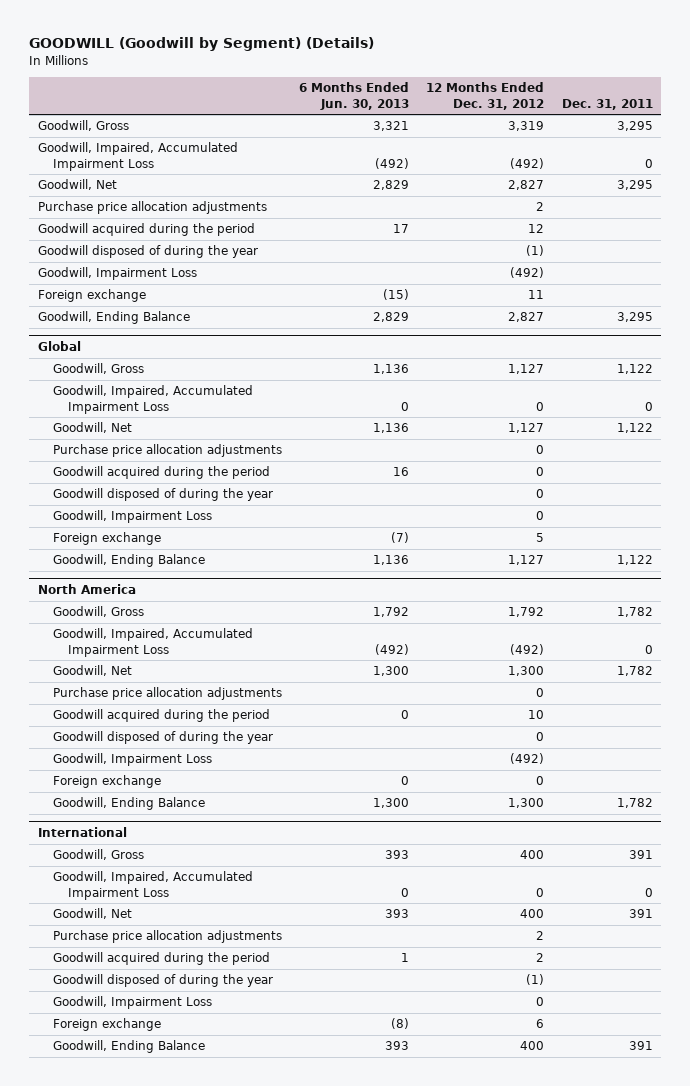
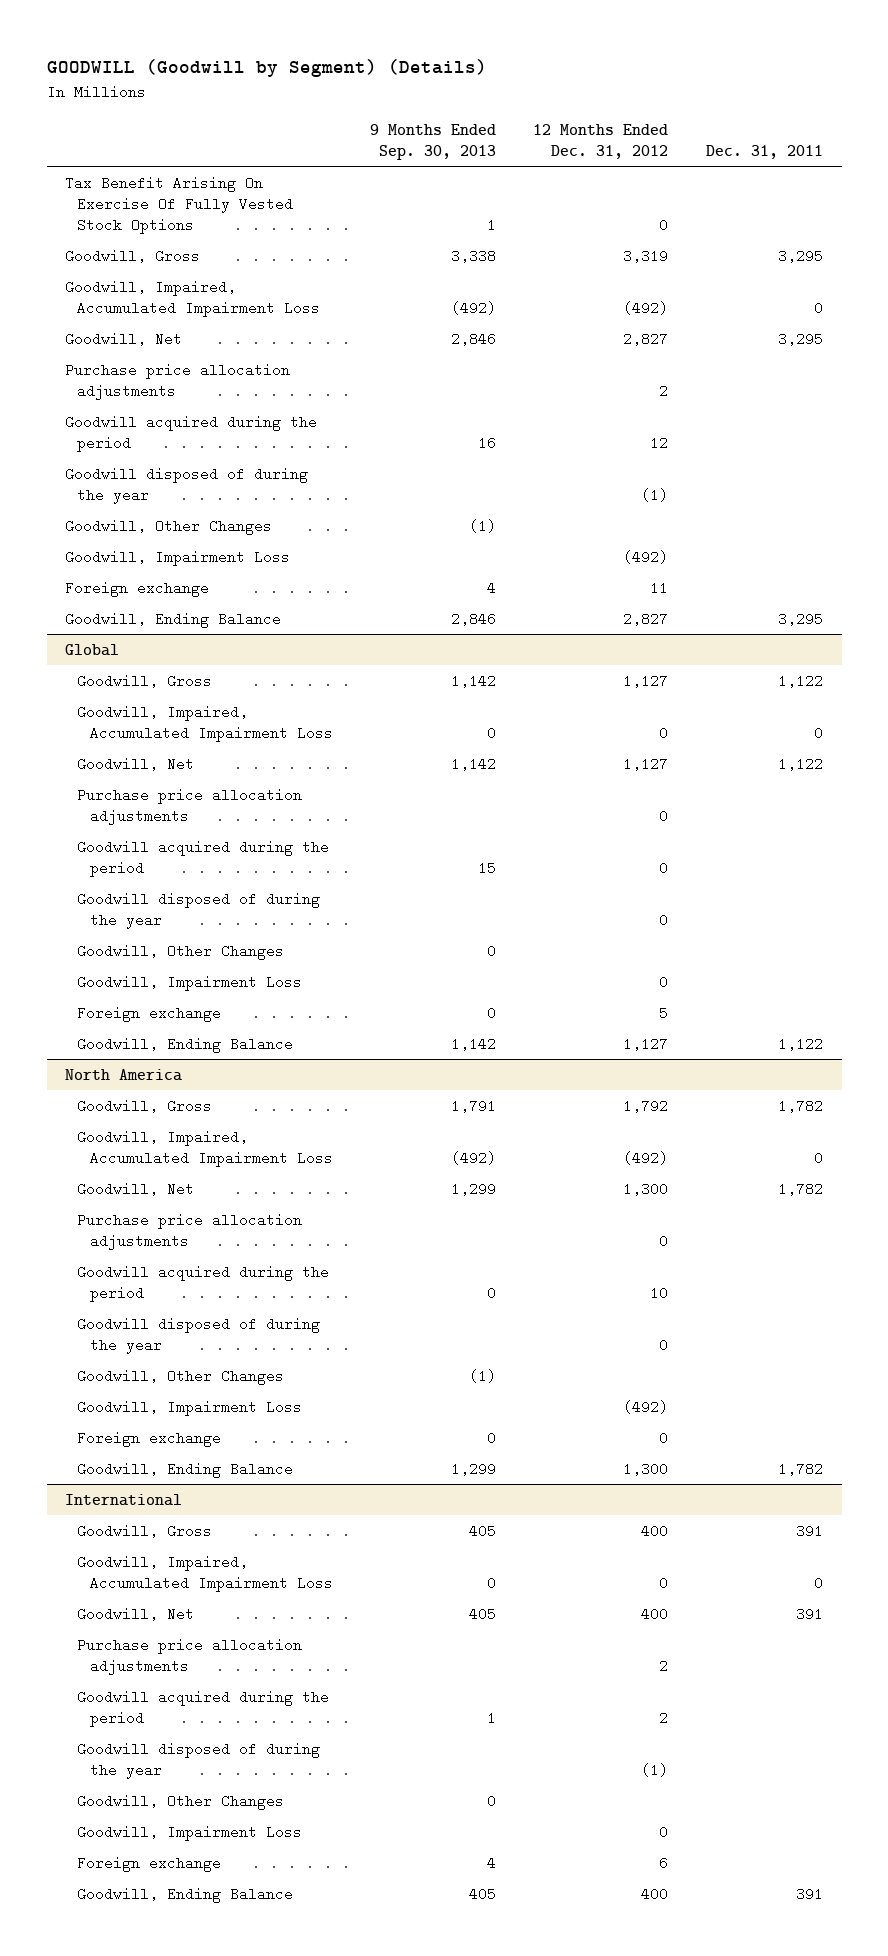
- | 6 Months Ended Jun. 30, 2013 | 12 Months Ended Dec. 31, 2012 | Dec. 31, 2011
+ | 9 Months Ended Sep. 30, 2013 | 12 Months Ended Dec. 31, 2012 | Dec. 31, 2011
+ Tax Benefit Arising On Exercise Of Fully Vested Stock Options | 1 | 0 |
+ Goodwill, Other Changes | (1) | |
@ Global
+ Goodwill, Other Changes | 0 | |
@ North America
+ Goodwill, Other Changes | (1) | |
@ International
+ Goodwill, Other Changes | 0 | |

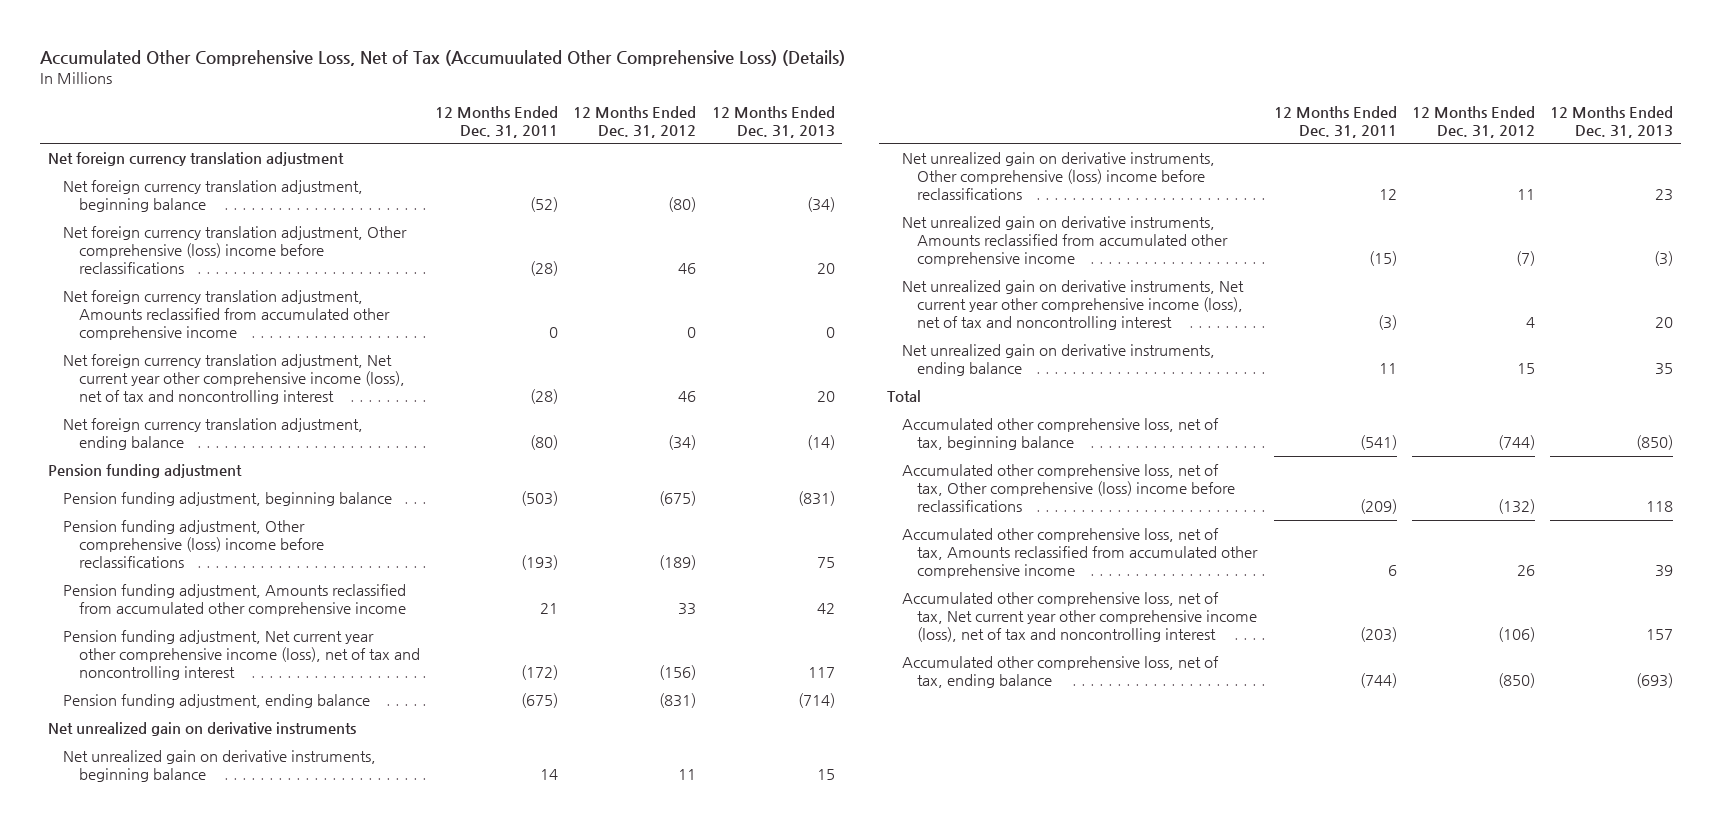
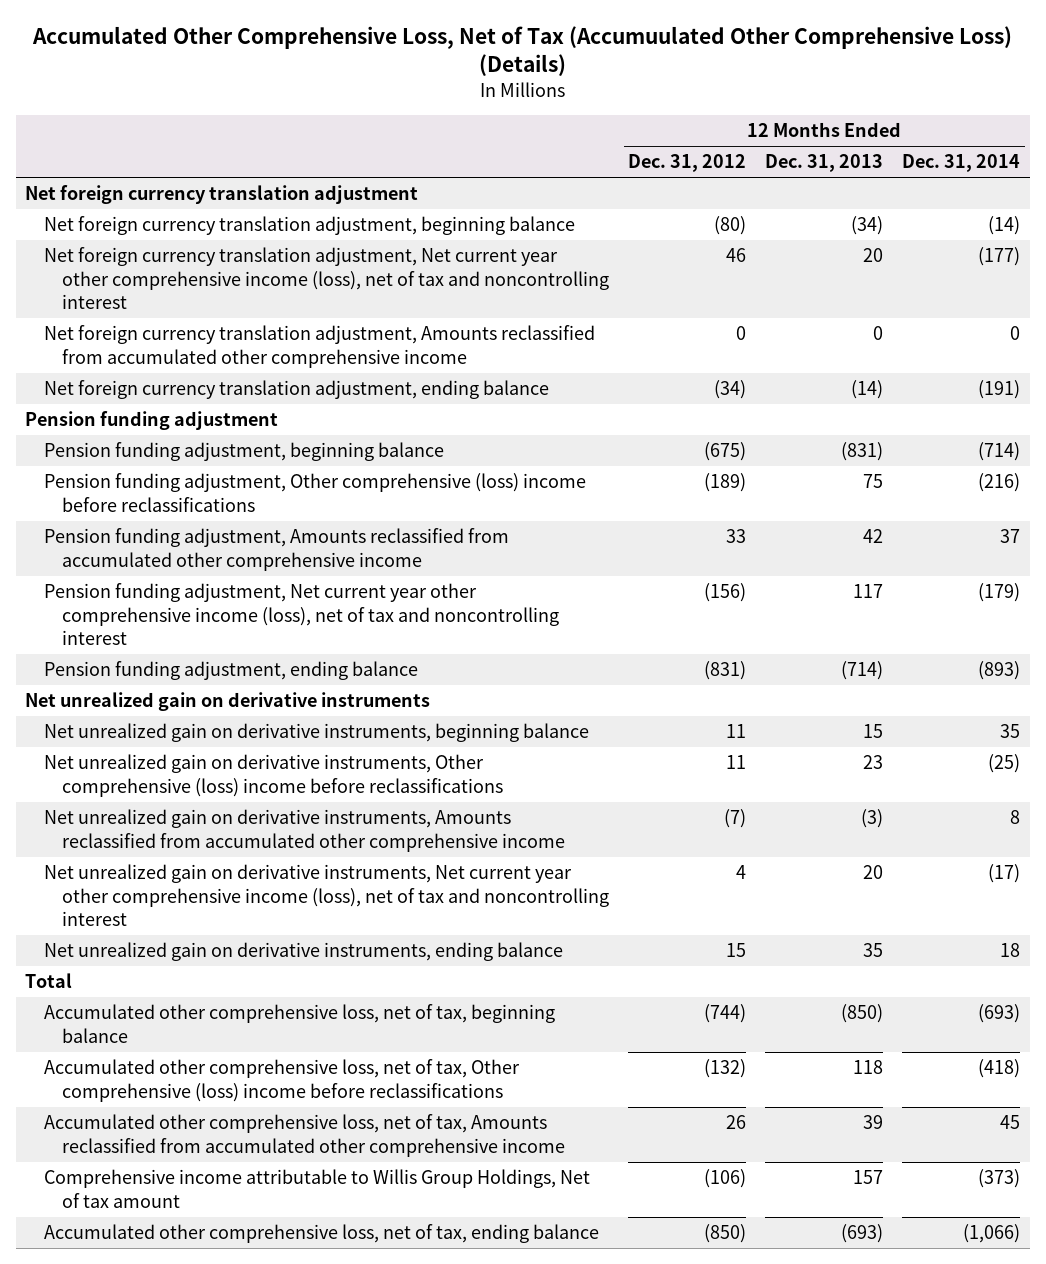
- | 12 Months Ended Dec. 31, 2011 | 12 Months Ended Dec. 31, 2012 | 12 Months Ended Dec. 31, 2013
+ | 12 Months Ended Dec. 31, 2012 | 12 Months Ended Dec. 31, 2013 | 12 Months Ended Dec. 31, 2014
- Net foreign currency translation adjustment, Other comprehensive (loss) income before reclassifications | (28) | 46 | 20
moved down: Net foreign currency translation adjustment, Amounts reclassified from accumulated other comprehensive income | 0 | 0 | 0
- Accumulated other comprehensive loss, net of tax, Net current year other comprehensive income (loss), net of tax and noncontrolling interest | (203) | (106) | 157
+ Comprehensive income attributable to Willis Group Holdings, Net of tax amount | (106) | 157 | (373)

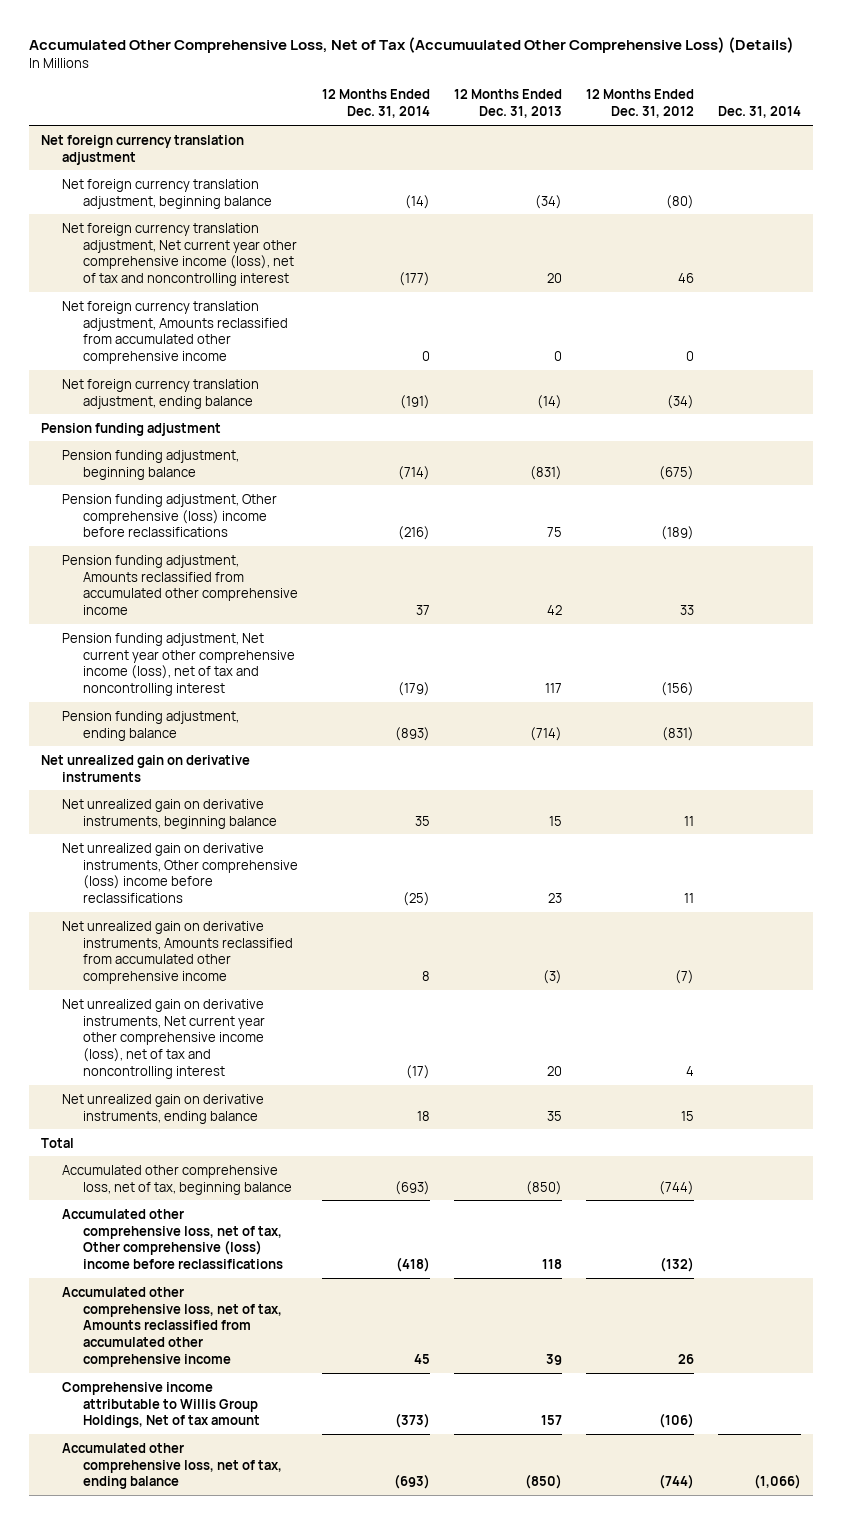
- | 12 Months Ended Dec. 31, 2012 | 12 Months Ended Dec. 31, 2013 | 12 Months Ended Dec. 31, 2014
+ | 12 Months Ended Dec. 31, 2014 | 12 Months Ended Dec. 31, 2013 | 12 Months Ended Dec. 31, 2012 | Dec. 31, 2014
- Accumulated other comprehensive loss, net of tax, ending balance | (850) | (693) | (1,066)
+ Accumulated other comprehensive loss, net of tax, ending balance | (693) | (850) | (744) | (1,066)

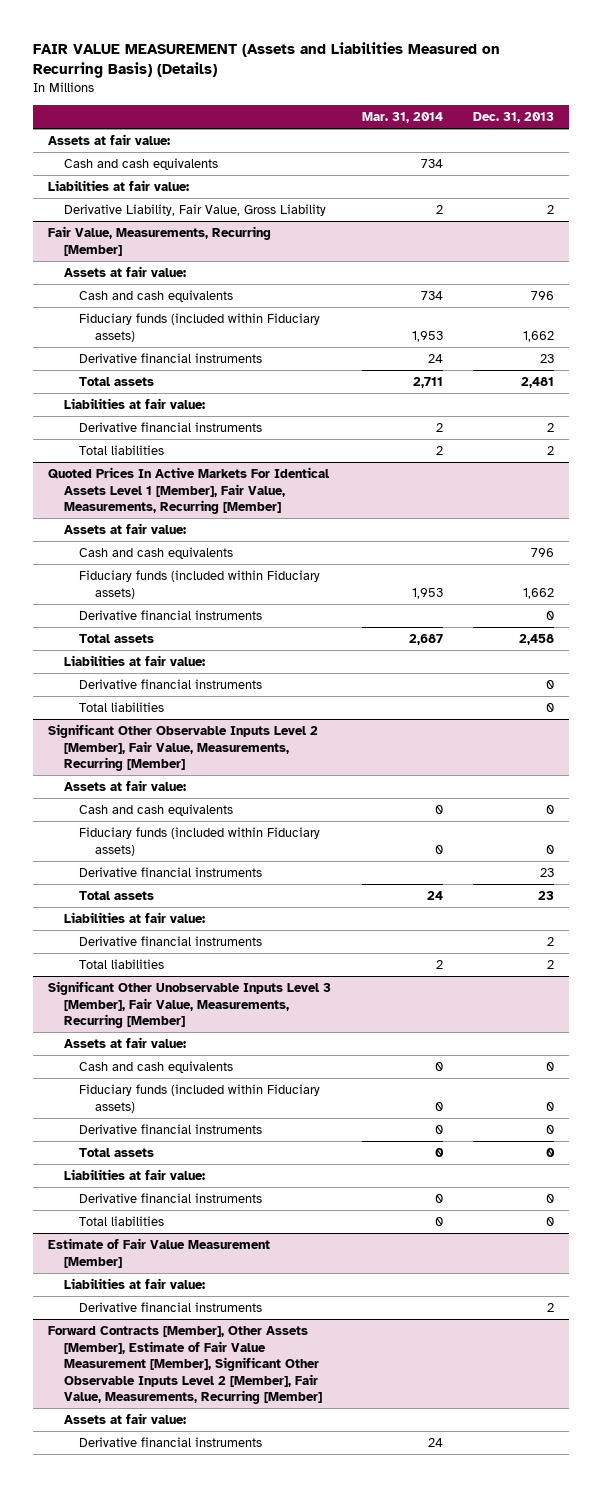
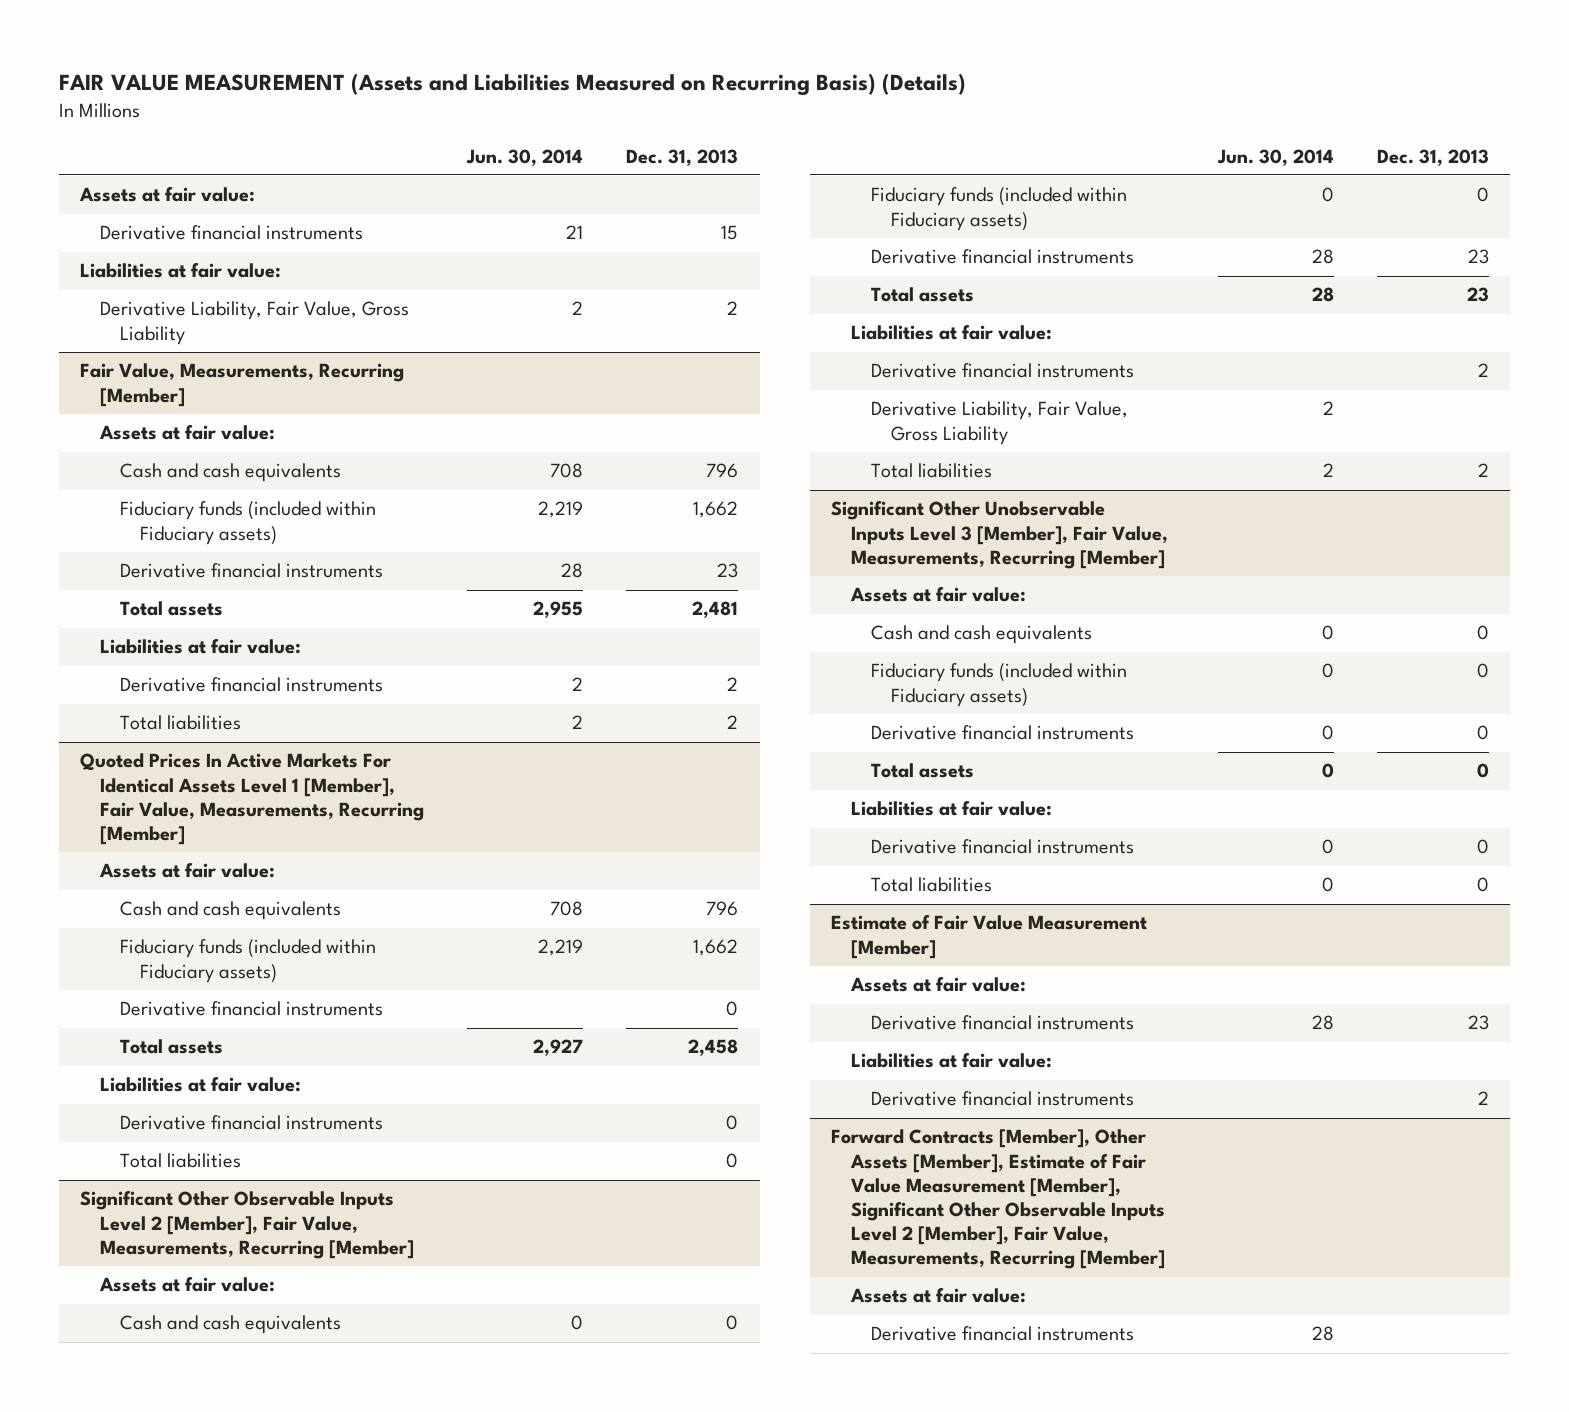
- | Mar. 31, 2014 | Dec. 31, 2013
+ | Jun. 30, 2014 | Dec. 31, 2013
- Cash and cash equivalents | 734 |
+ Derivative financial instruments | 21 | 15
@ Significant Other Observable Inputs Level 2 [Member], Fair Value, Measurements, Recurring [Member]
+ Derivative Liability, Fair Value, Gross Liability | 2 |
@ Estimate of Fair Value Measurement [Member]
+ Assets at fair value:
+ Derivative financial instruments | 28 | 23

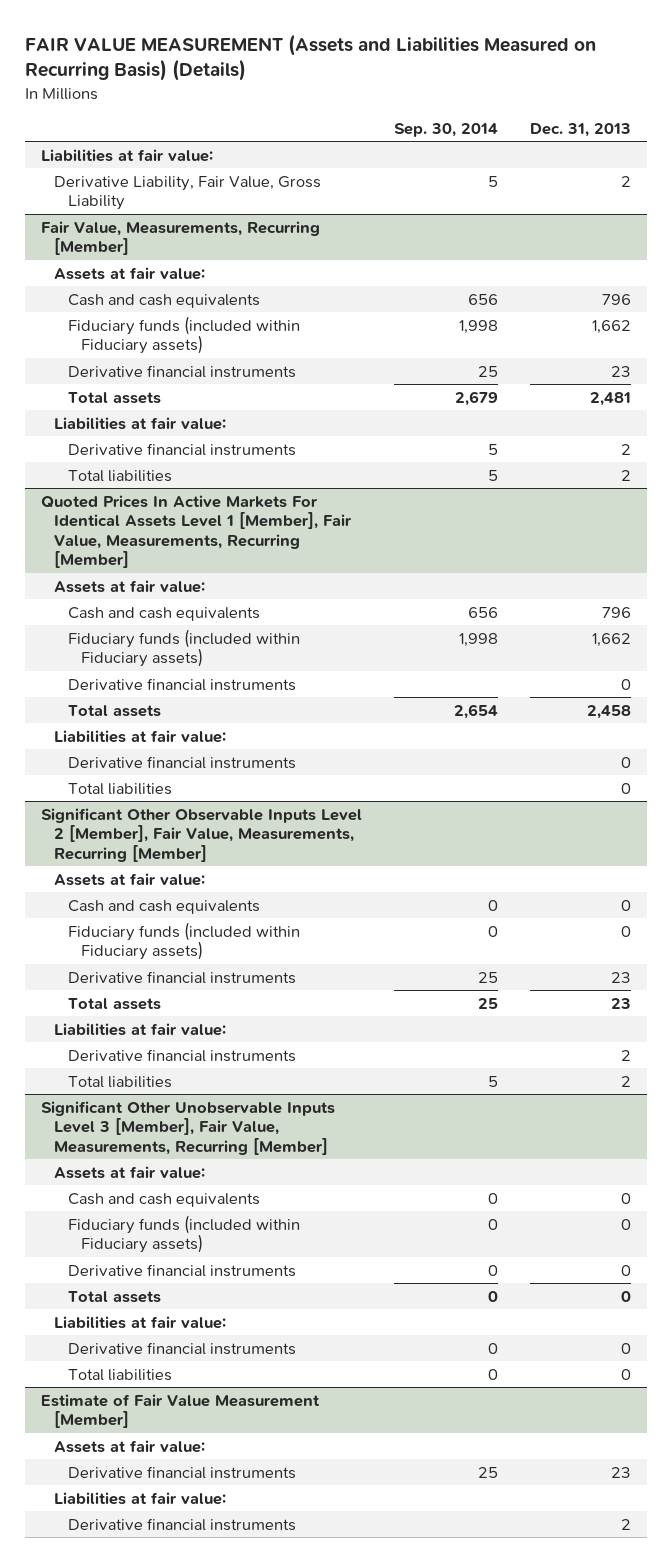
- | Jun. 30, 2014 | Dec. 31, 2013
+ | Sep. 30, 2014 | Dec. 31, 2013
- Assets at fair value:
- Derivative financial instruments | 21 | 15
@ Significant Other Observable Inputs Level 2 [Member], Fair Value, Measurements, Recurring [Member]
- Derivative Liability, Fair Value, Gross Liability | 2 |
- Forward Contracts [Member], Other Assets [Member], Estimate of Fair Value Measurement [Member], Significant Other Observable Inputs Level 2 [Member], Fair Value, Measurements, Recurring [Member]
- Assets at fair value:
- Derivative financial instruments | 28 |

